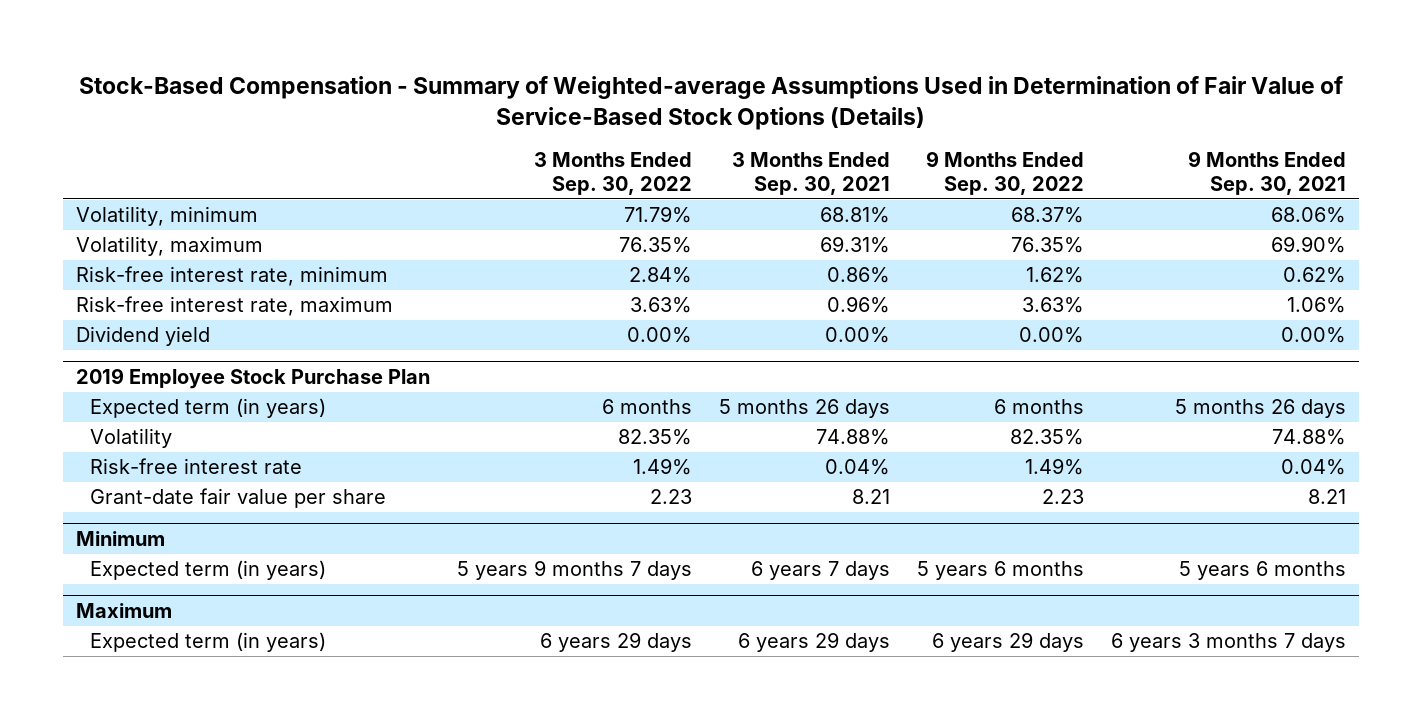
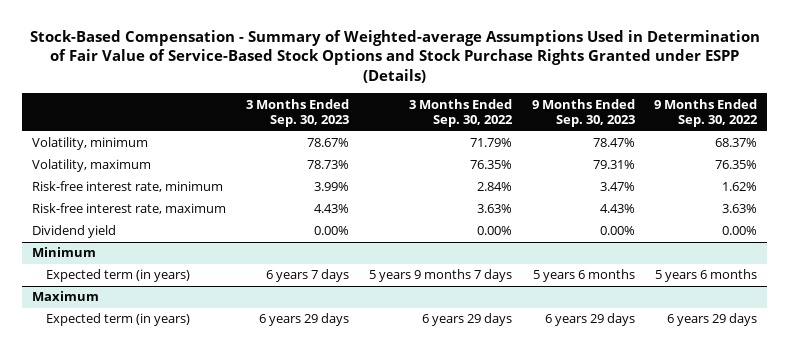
- Stock-Based Compensation - Summary of Weighted-average Assumptions Used in Determination of Fair Value of Service-Based Stock Options (Details)
+ Stock-Based Compensation - Summary of Weighted-average Assumptions Used in Determination of Fair Value of Service-Based Stock Options and Stock Purchase Rights Granted under ESPP (Details)
- | 3 Months Ended Sep. 30, 2022 | 3 Months Ended Sep. 30, 2021 | 9 Months Ended Sep. 30, 2022 | 9 Months Ended Sep. 30, 2021
+ | 3 Months Ended Sep. 30, 2023 | 3 Months Ended Sep. 30, 2022 | 9 Months Ended Sep. 30, 2023 | 9 Months Ended Sep. 30, 2022
- 2019 Employee Stock Purchase Plan
- Expected term (in years) | 6 months | 5 months 26 days | 6 months | 5 months 26 days
- Volatility | 82.35% | 74.88% | 82.35% | 74.88%
- Risk-free interest rate | 1.49% | 0.04% | 1.49% | 0.04%
- Grant-date fair value per share | 2.23 | 8.21 | 2.23 | 8.21

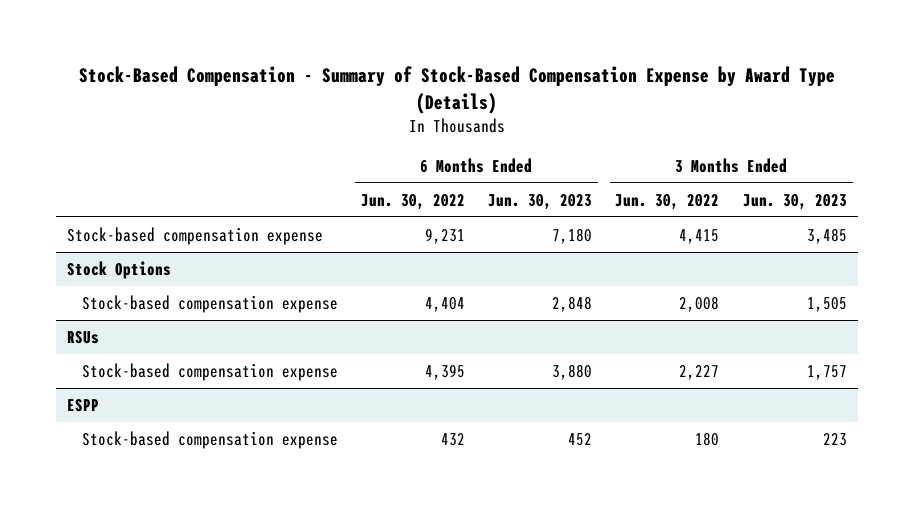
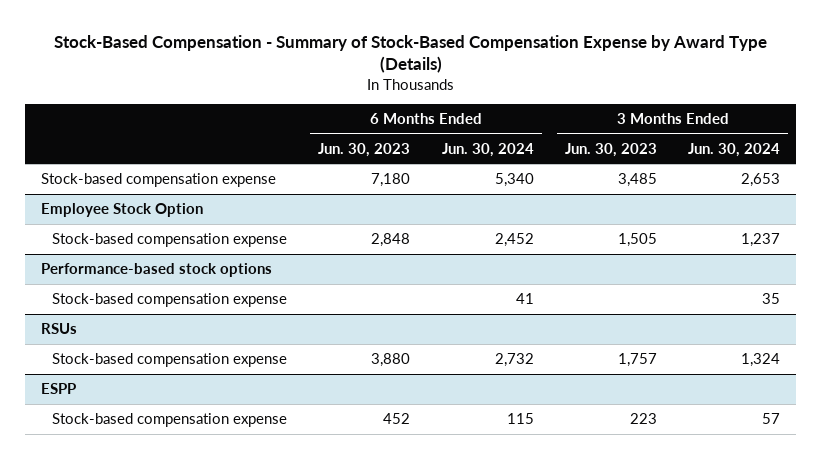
- | 6 Months Ended Jun. 30, 2022 | 6 Months Ended Jun. 30, 2023 | 3 Months Ended Jun. 30, 2022 | 3 Months Ended Jun. 30, 2023
+ | 6 Months Ended Jun. 30, 2023 | 6 Months Ended Jun. 30, 2024 | 3 Months Ended Jun. 30, 2023 | 3 Months Ended Jun. 30, 2024
- Stock Options
+ Employee Stock Option
+ Performance-based stock options
+ Stock-based compensation expense | | 41 | | 35

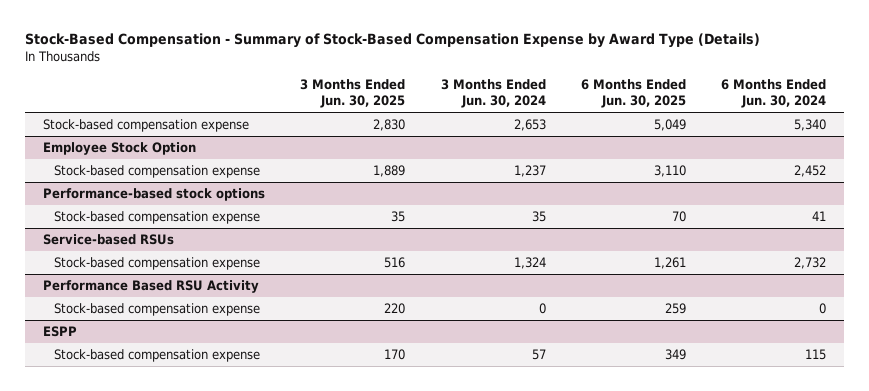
- | 6 Months Ended Jun. 30, 2023 | 6 Months Ended Jun. 30, 2024 | 3 Months Ended Jun. 30, 2023 | 3 Months Ended Jun. 30, 2024
+ | 3 Months Ended Jun. 30, 2025 | 3 Months Ended Jun. 30, 2024 | 6 Months Ended Jun. 30, 2025 | 6 Months Ended Jun. 30, 2024
- RSUs
+ Service-based RSUs
+ Performance Based RSU Activity
+ Stock-based compensation expense | 220 | 0 | 259 | 0

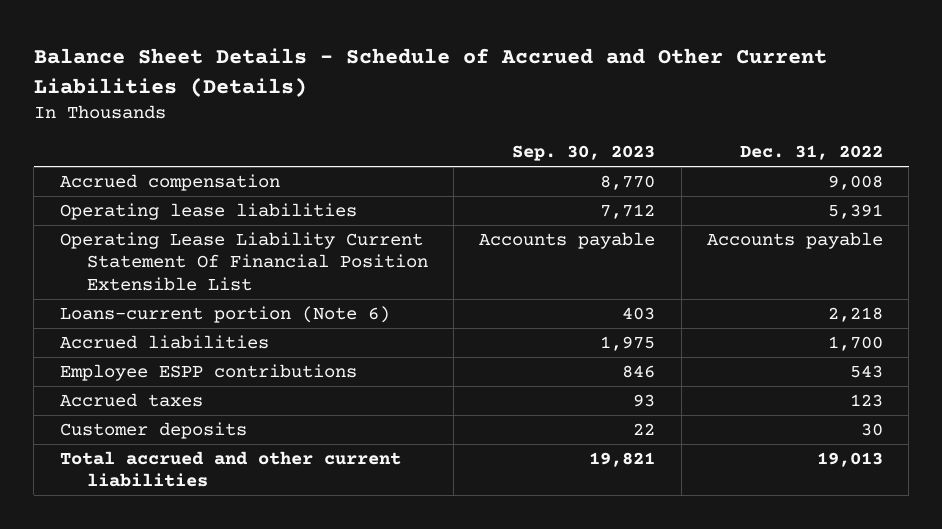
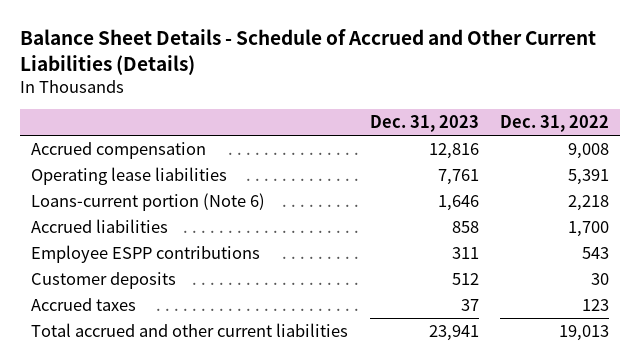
- | Sep. 30, 2023 | Dec. 31, 2022
+ | Dec. 31, 2023 | Dec. 31, 2022
- Operating Lease Liability Current Statement Of Financial Position Extensible List | Accounts payable | Accounts payable
moved down: Accrued taxes | 37 | 123

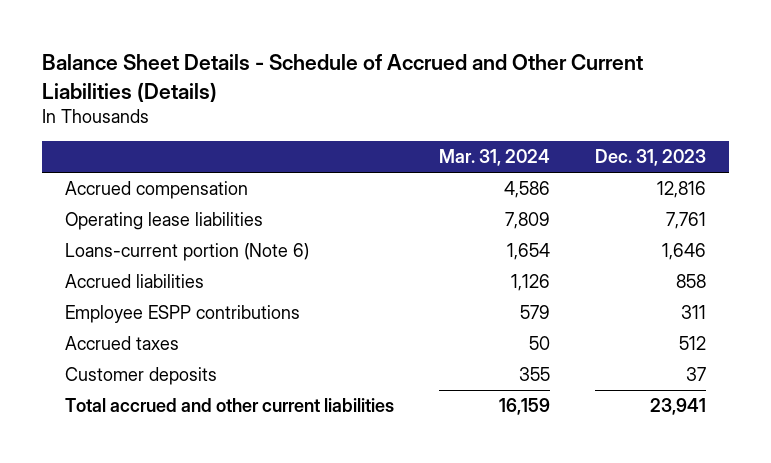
- | Dec. 31, 2023 | Dec. 31, 2022
+ | Mar. 31, 2024 | Dec. 31, 2023
- Customer deposits | 512 | 30
- Accrued taxes | 37 | 123
+ Accrued taxes | 50 | 512
+ Customer deposits | 355 | 37

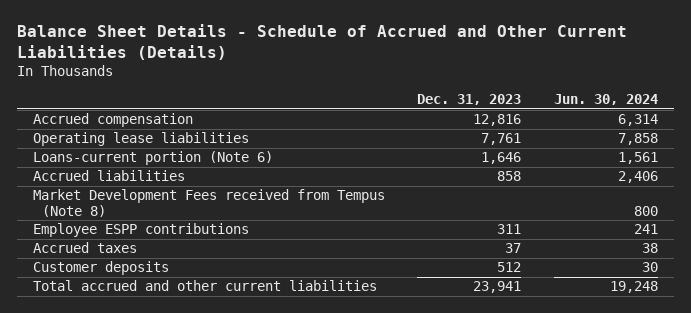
- | Mar. 31, 2024 | Dec. 31, 2023
+ | Dec. 31, 2023 | Jun. 30, 2024
+ Market Development Fees received from Tempus (Note 8) | | 800
- Accrued taxes | 50 | 512
- Customer deposits | 355 | 37
+ Accrued taxes | 37 | 38
+ Customer deposits | 512 | 30

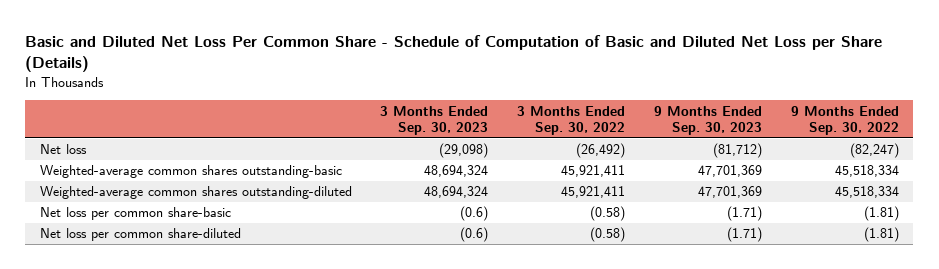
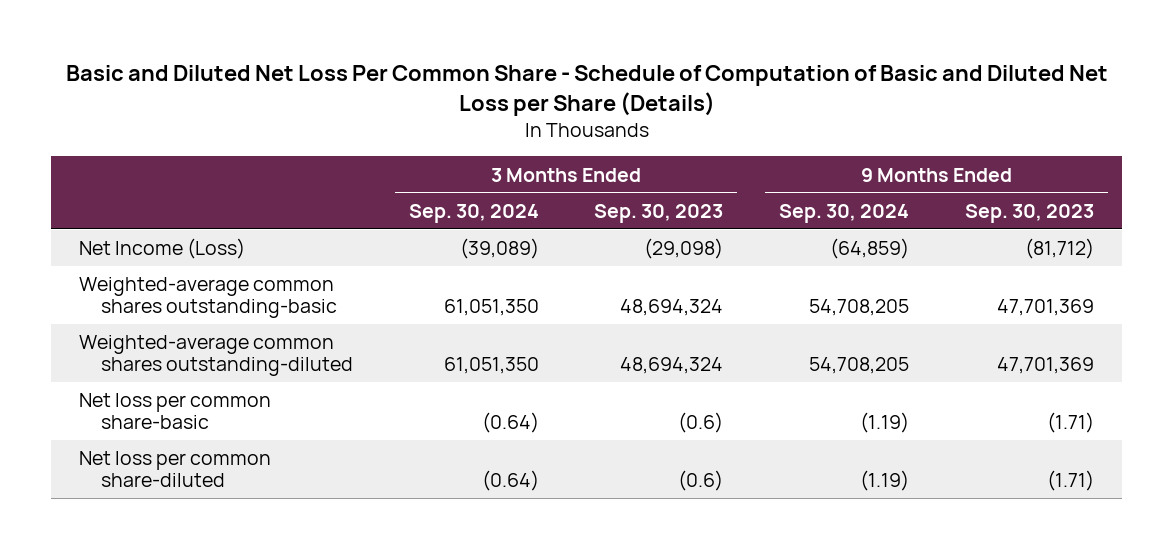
- | 3 Months Ended Sep. 30, 2023 | 3 Months Ended Sep. 30, 2022 | 9 Months Ended Sep. 30, 2023 | 9 Months Ended Sep. 30, 2022
+ | 3 Months Ended Sep. 30, 2024 | 3 Months Ended Sep. 30, 2023 | 9 Months Ended Sep. 30, 2024 | 9 Months Ended Sep. 30, 2023
- Net loss | (29,098) | (26,492) | (81,712) | (82,247)
+ Net Income (Loss) | (39,089) | (29,098) | (64,859) | (81,712)

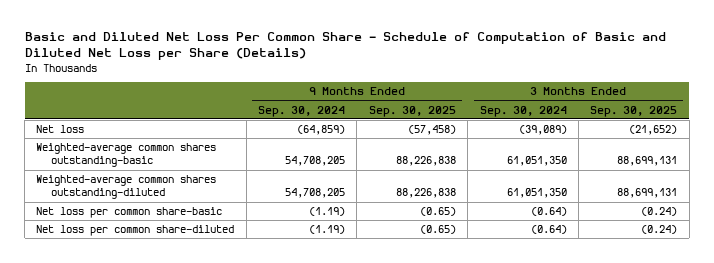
- | 3 Months Ended Sep. 30, 2024 | 3 Months Ended Sep. 30, 2023 | 9 Months Ended Sep. 30, 2024 | 9 Months Ended Sep. 30, 2023
+ | 9 Months Ended Sep. 30, 2024 | 9 Months Ended Sep. 30, 2025 | 3 Months Ended Sep. 30, 2024 | 3 Months Ended Sep. 30, 2025
- Net Income (Loss) | (39,089) | (29,098) | (64,859) | (81,712)
+ Net loss | (64,859) | (57,458) | (39,089) | (21,652)

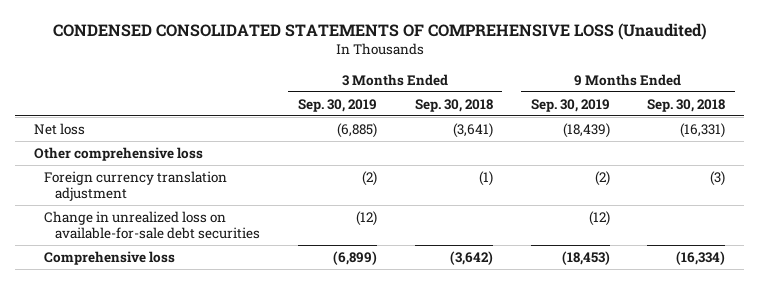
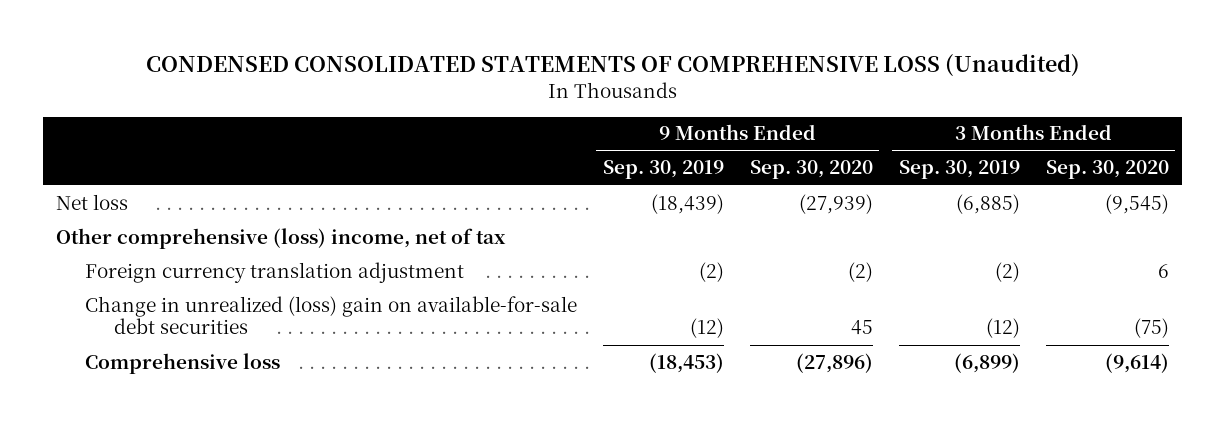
- | 3 Months Ended Sep. 30, 2019 | 3 Months Ended Sep. 30, 2018 | 9 Months Ended Sep. 30, 2019 | 9 Months Ended Sep. 30, 2018
+ | 9 Months Ended Sep. 30, 2019 | 9 Months Ended Sep. 30, 2020 | 3 Months Ended Sep. 30, 2019 | 3 Months Ended Sep. 30, 2020
- Other comprehensive loss
+ Other comprehensive (loss) income, net of tax
- Change in unrealized loss on available-for-sale debt securities | (12) | | (12) |
+ Change in unrealized (loss) gain on available-for-sale debt securities | (12) | 45 | (12) | (75)

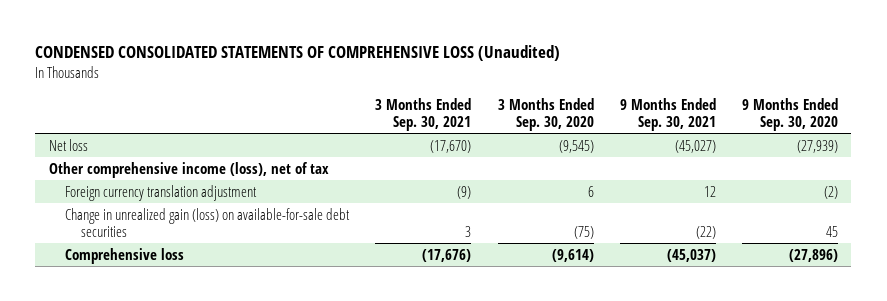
- | 9 Months Ended Sep. 30, 2019 | 9 Months Ended Sep. 30, 2020 | 3 Months Ended Sep. 30, 2019 | 3 Months Ended Sep. 30, 2020
+ | 3 Months Ended Sep. 30, 2021 | 3 Months Ended Sep. 30, 2020 | 9 Months Ended Sep. 30, 2021 | 9 Months Ended Sep. 30, 2020
- Other comprehensive (loss) income, net of tax
+ Other comprehensive income (loss), net of tax
- Change in unrealized (loss) gain on available-for-sale debt securities | (12) | 45 | (12) | (75)
+ Change in unrealized gain (loss) on available-for-sale debt securities | 3 | (75) | (22) | 45

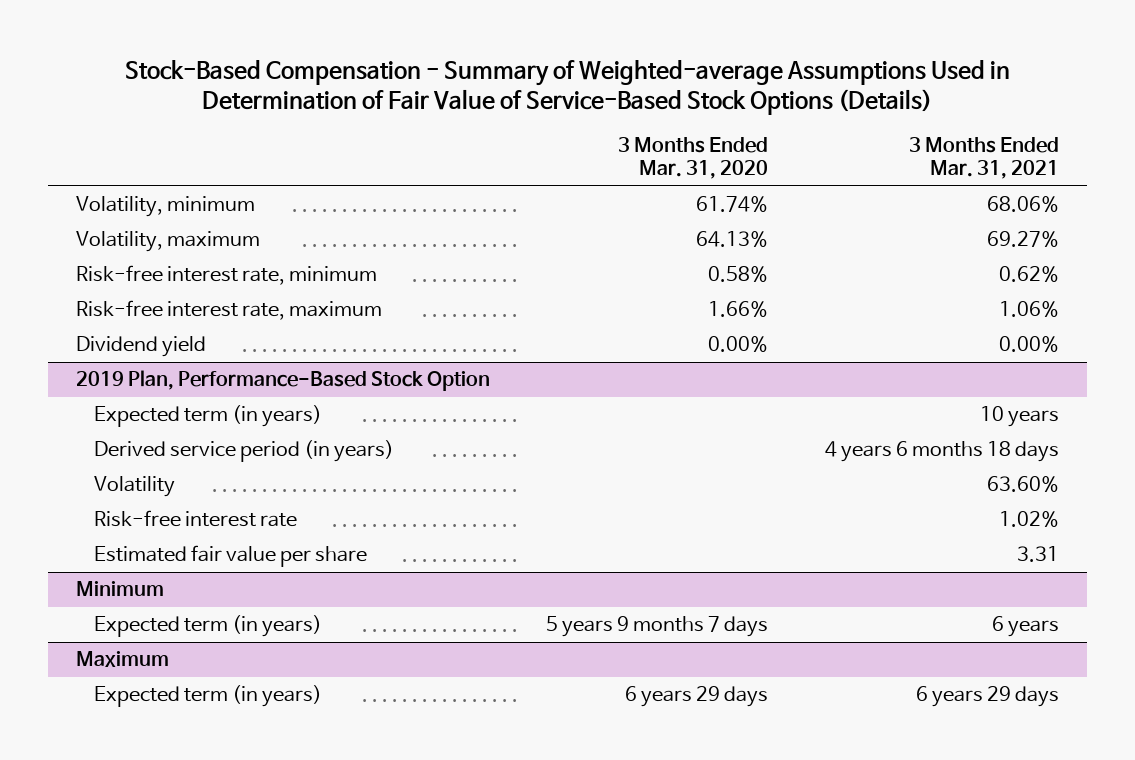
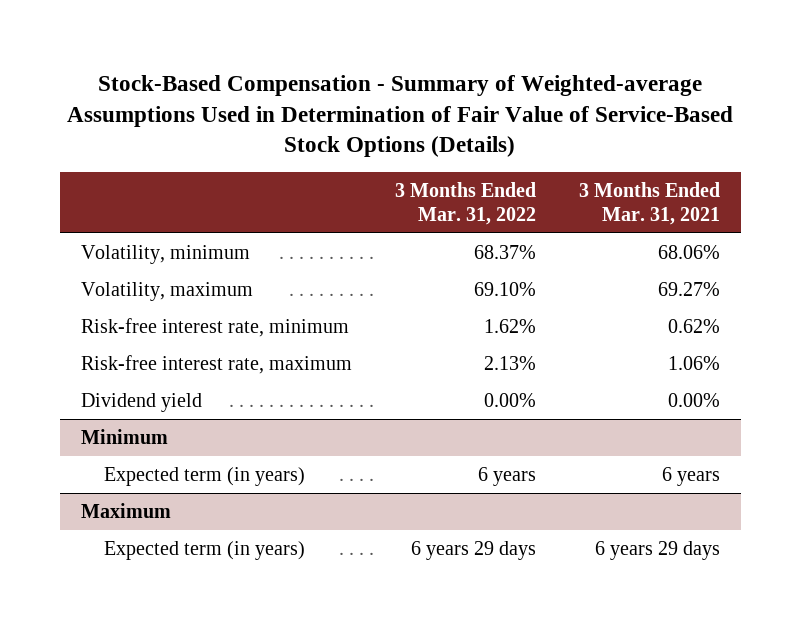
- | 3 Months Ended Mar. 31, 2020 | 3 Months Ended Mar. 31, 2021
+ | 3 Months Ended Mar. 31, 2022 | 3 Months Ended Mar. 31, 2021
- 2019 Plan, Performance-Based Stock Option
- Expected term (in years) | | 10 years
- Derived service period (in years) | | 4 years 6 months 18 days
- Volatility | | 63.60%
- Risk-free interest rate | | 1.02%
- Estimated fair value per share | | 3.31

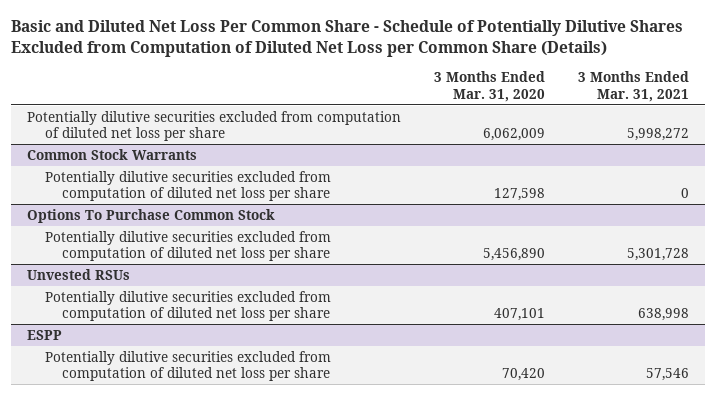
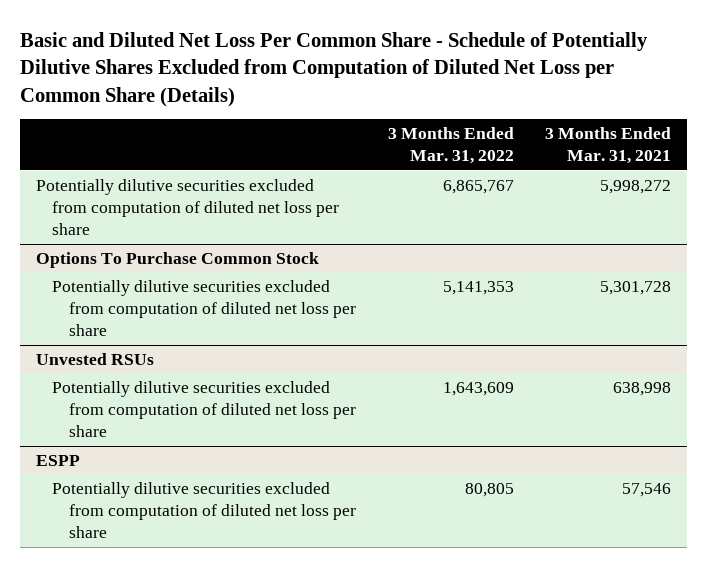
- | 3 Months Ended Mar. 31, 2020 | 3 Months Ended Mar. 31, 2021
+ | 3 Months Ended Mar. 31, 2022 | 3 Months Ended Mar. 31, 2021
- Common Stock Warrants
- Potentially dilutive securities excluded from computation of diluted net loss per share | 127,598 | 0

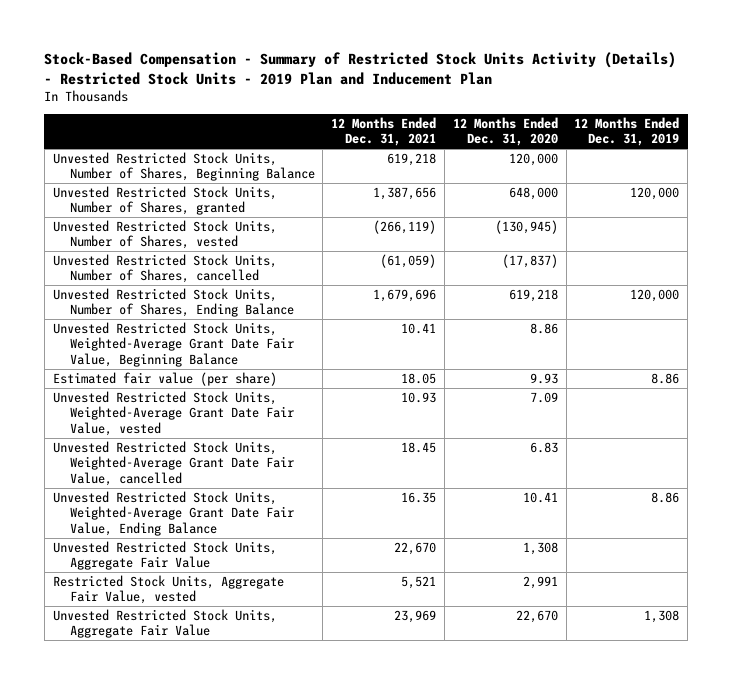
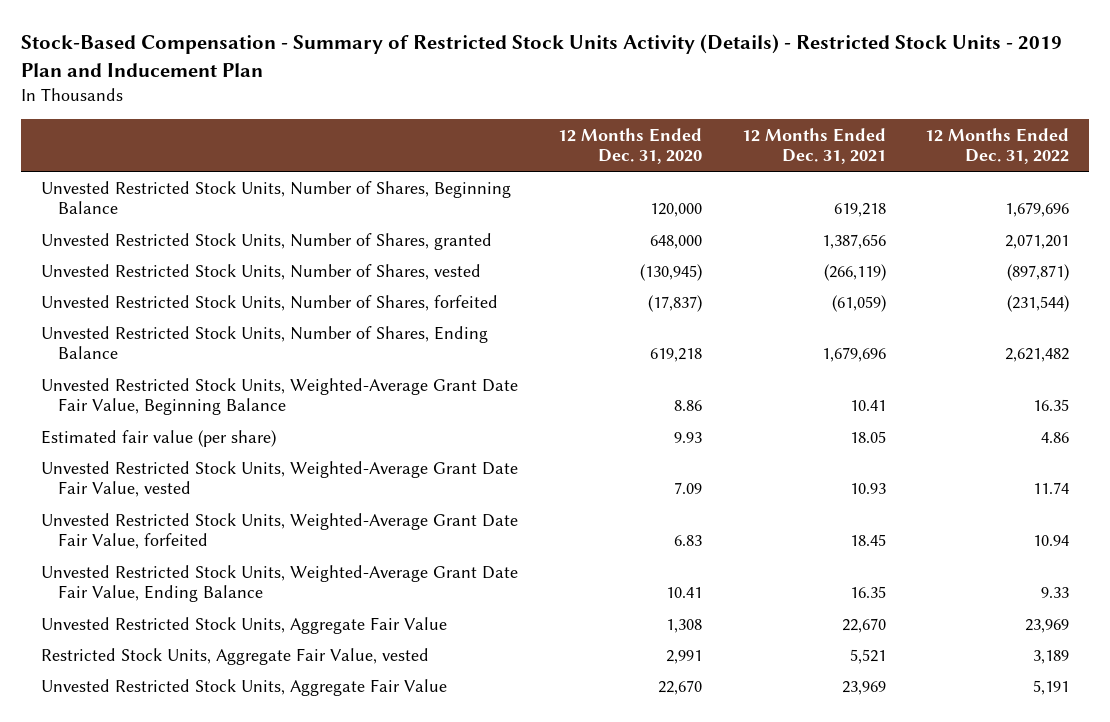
- | 12 Months Ended Dec. 31, 2021 | 12 Months Ended Dec. 31, 2020 | 12 Months Ended Dec. 31, 2019
+ | 12 Months Ended Dec. 31, 2020 | 12 Months Ended Dec. 31, 2021 | 12 Months Ended Dec. 31, 2022
- Unvested Restricted Stock Units, Number of Shares, cancelled | (61,059) | (17,837) |
+ Unvested Restricted Stock Units, Number of Shares, forfeited | (17,837) | (61,059) | (231,544)
- Unvested Restricted Stock Units, Weighted-Average Grant Date Fair Value, cancelled | 18.45 | 6.83 |
+ Unvested Restricted Stock Units, Weighted-Average Grant Date Fair Value, forfeited | 6.83 | 18.45 | 10.94

